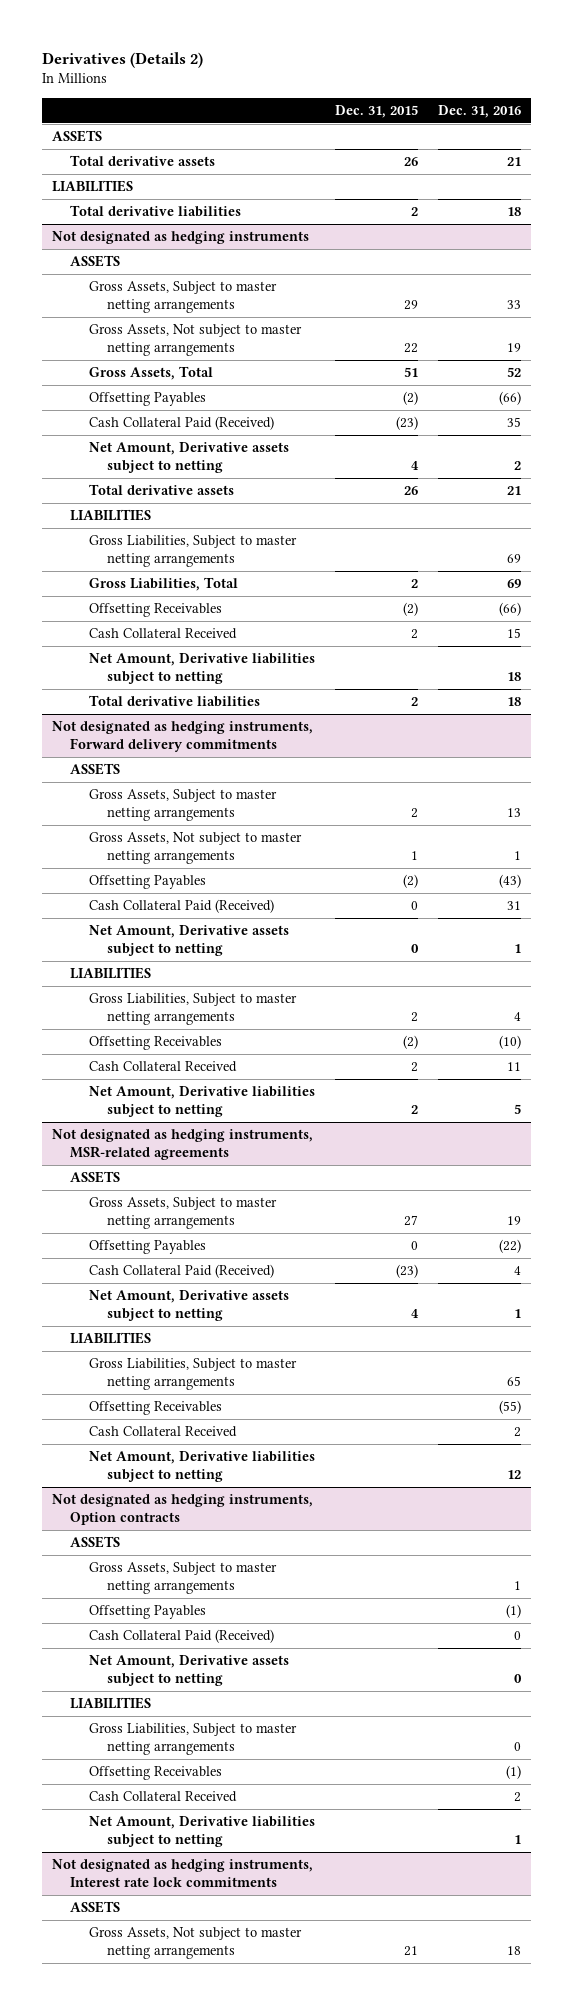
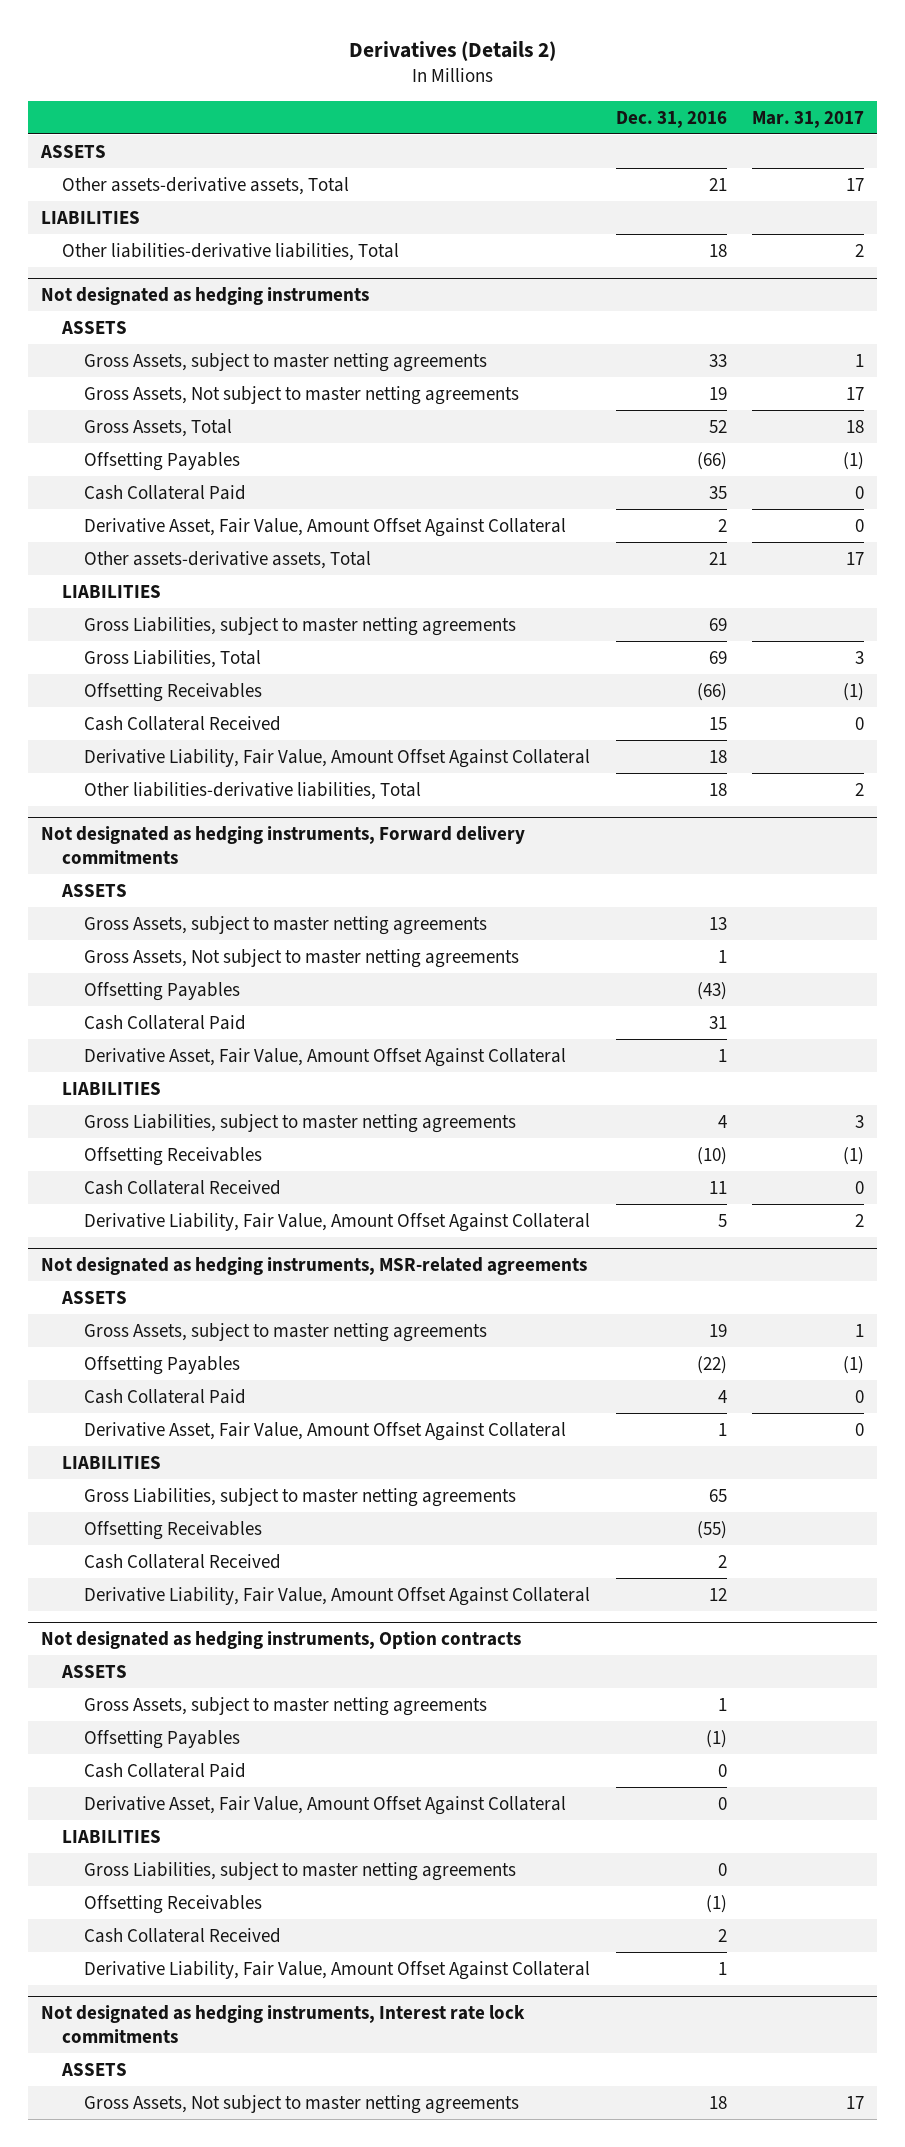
- | Dec. 31, 2015 | Dec. 31, 2016
+ | Dec. 31, 2016 | Mar. 31, 2017
- Total derivative assets | 26 | 21
+ Other assets-derivative assets, Total | 21 | 17
- Total derivative liabilities | 2 | 18
+ Other liabilities-derivative liabilities, Total | 18 | 2
@ Not designated as hedging instruments
- Gross Assets, Subject to master netting arrangements | 29 | 33
- Gross Assets, Not subject to master netting arrangements | 22 | 19
+ Gross Assets, subject to master netting agreements | 33 | 1
+ Gross Assets, Not subject to master netting agreements | 19 | 17
- Cash Collateral Paid (Received) | (23) | 35
- Net Amount, Derivative assets subject to netting | 4 | 2
- Total derivative assets | 26 | 21
+ Cash Collateral Paid | 35 | 0
+ Derivative Asset, Fair Value, Amount Offset Against Collateral | 2 | 0
+ Other assets-derivative assets, Total | 21 | 17
- Gross Liabilities, Subject to master netting arrangements | | 69
+ Gross Liabilities, subject to master netting agreements | 69 |
- Net Amount, Derivative liabilities subject to netting | | 18
- Total derivative liabilities | 2 | 18
+ Derivative Liability, Fair Value, Amount Offset Against Collateral | 18 |
+ Other liabilities-derivative liabilities, Total | 18 | 2
@ Not designated as hedging instruments, Forward delivery commitments
- Gross Assets, Subject to master netting arrangements | 2 | 13
- Gross Assets, Not subject to master netting arrangements | 1 | 1
+ Gross Assets, subject to master netting agreements | 13 |
+ Gross Assets, Not subject to master netting agreements | 1 |
- Cash Collateral Paid (Received) | 0 | 31
- Net Amount, Derivative assets subject to netting | 0 | 1
+ Cash Collateral Paid | 31 |
+ Derivative Asset, Fair Value, Amount Offset Against Collateral | 1 |
- Gross Liabilities, Subject to master netting arrangements | 2 | 4
+ Gross Liabilities, subject to master netting agreements | 4 | 3
- Net Amount, Derivative liabilities subject to netting | 2 | 5
+ Derivative Liability, Fair Value, Amount Offset Against Collateral | 5 | 2
@ Not designated as hedging instruments, MSR-related agreements
- Gross Assets, Subject to master netting arrangements | 27 | 19
+ Gross Assets, subject to master netting agreements | 19 | 1
- Cash Collateral Paid (Received) | (23) | 4
- Net Amount, Derivative assets subject to netting | 4 | 1
+ Cash Collateral Paid | 4 | 0
+ Derivative Asset, Fair Value, Amount Offset Against Collateral | 1 | 0
- Gross Liabilities, Subject to master netting arrangements | | 65
+ Gross Liabilities, subject to master netting agreements | 65 |
- Net Amount, Derivative liabilities subject to netting | | 12
+ Derivative Liability, Fair Value, Amount Offset Against Collateral | 12 |
@ Not designated as hedging instruments, Option contracts
- Gross Assets, Subject to master netting arrangements | | 1
+ Gross Assets, subject to master netting agreements | 1 |
- Cash Collateral Paid (Received) | | 0
- Net Amount, Derivative assets subject to netting | | 0
+ Cash Collateral Paid | 0 |
+ Derivative Asset, Fair Value, Amount Offset Against Collateral | 0 |
- Gross Liabilities, Subject to master netting arrangements | | 0
+ Gross Liabilities, subject to master netting agreements | 0 |
- Net Amount, Derivative liabilities subject to netting | | 1
+ Derivative Liability, Fair Value, Amount Offset Against Collateral | 1 |
@ Not designated as hedging instruments, Interest rate lock commitments
- Gross Assets, Not subject to master netting arrangements | 21 | 18
+ Gross Assets, Not subject to master netting agreements | 18 | 17

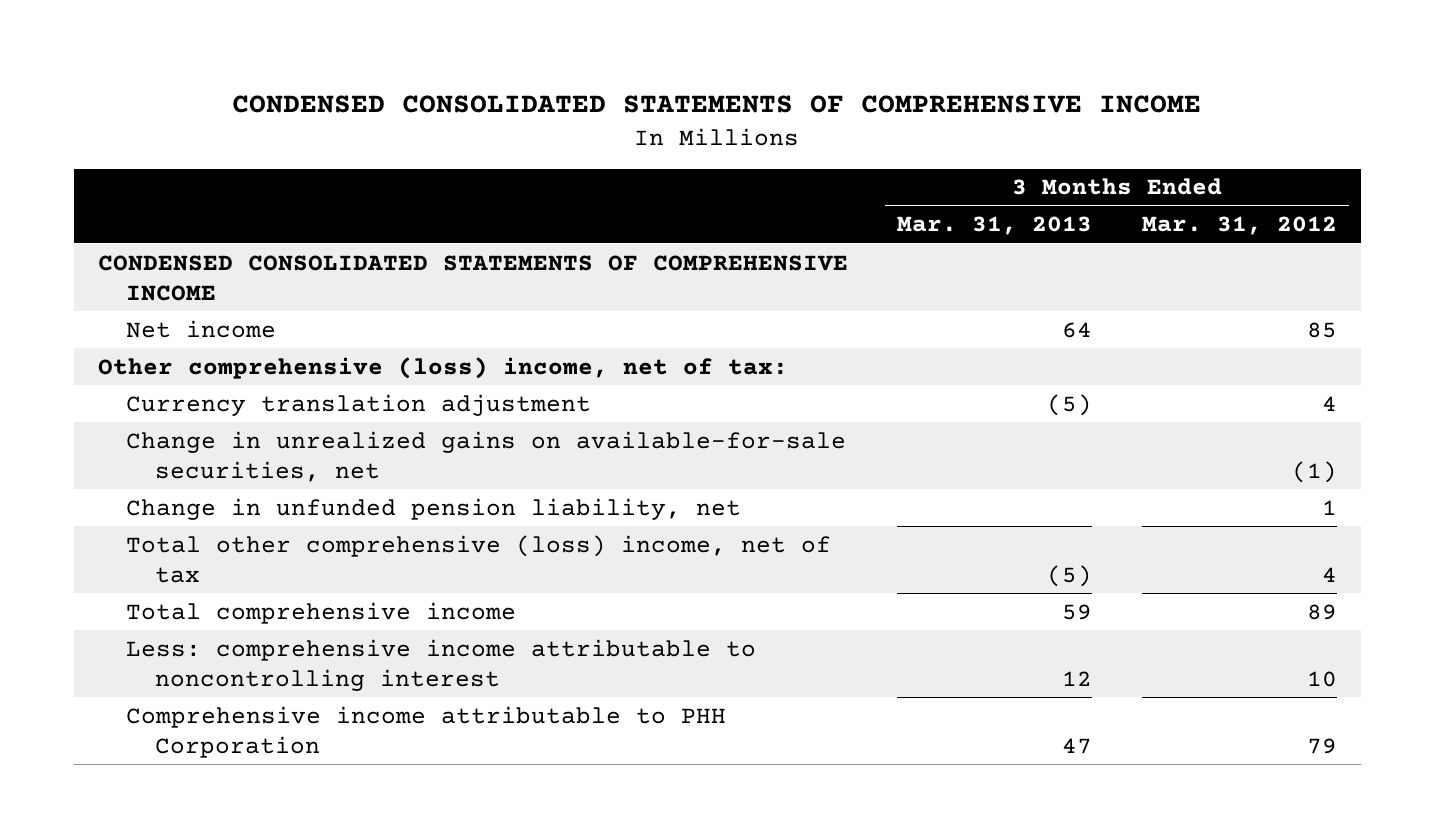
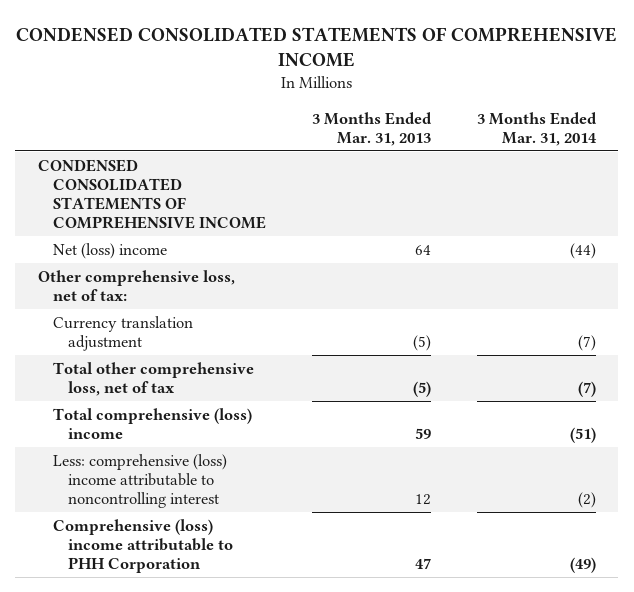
- | 3 Months Ended Mar. 31, 2013 | 3 Months Ended Mar. 31, 2012
+ | 3 Months Ended Mar. 31, 2013 | 3 Months Ended Mar. 31, 2014
- Net income | 64 | 85
- Other comprehensive (loss) income, net of tax:
+ Net (loss) income | 64 | (44)
+ Other comprehensive loss, net of tax:
- Change in unrealized gains on available-for-sale securities, net | | (1)
- Change in unfunded pension liability, net | | 1
- Total other comprehensive (loss) income, net of tax | (5) | 4
- Total comprehensive income | 59 | 89
- Less: comprehensive income attributable to noncontrolling interest | 12 | 10
- Comprehensive income attributable to PHH Corporation | 47 | 79
+ Total other comprehensive loss, net of tax | (5) | (7)
+ Total comprehensive (loss) income | 59 | (51)
+ Less: comprehensive (loss) income attributable to noncontrolling interest | 12 | (2)
+ Comprehensive (loss) income attributable to PHH Corporation | 47 | (49)

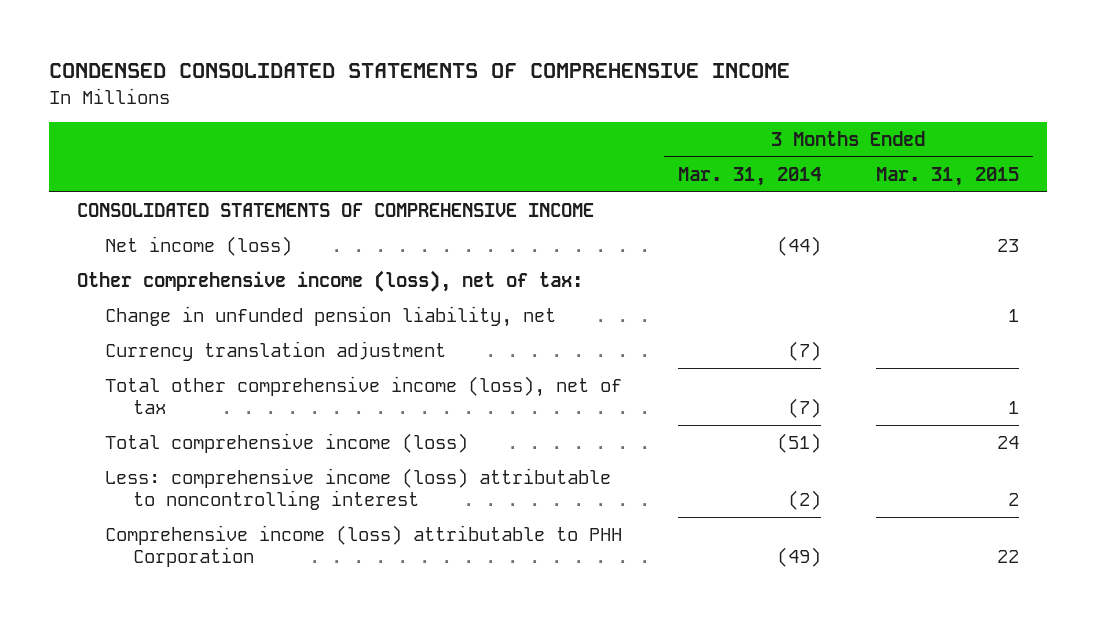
- | 3 Months Ended Mar. 31, 2013 | 3 Months Ended Mar. 31, 2014
+ | 3 Months Ended Mar. 31, 2014 | 3 Months Ended Mar. 31, 2015
- CONDENSED CONSOLIDATED STATEMENTS OF COMPREHENSIVE INCOME
- Net (loss) income | 64 | (44)
- Other comprehensive loss, net of tax:
+ CONSOLIDATED STATEMENTS OF COMPREHENSIVE INCOME
+ Net income (loss) | (44) | 23
+ Other comprehensive income (loss), net of tax:
+ Change in unfunded pension liability, net | | 1
- Total other comprehensive loss, net of tax | (5) | (7)
- Total comprehensive (loss) income | 59 | (51)
- Less: comprehensive (loss) income attributable to noncontrolling interest | 12 | (2)
- Comprehensive (loss) income attributable to PHH Corporation | 47 | (49)
+ Total other comprehensive income (loss), net of tax | (7) | 1
+ Total comprehensive income (loss) | (51) | 24
+ Less: comprehensive income (loss) attributable to noncontrolling interest | (2) | 2
+ Comprehensive income (loss) attributable to PHH Corporation | (49) | 22

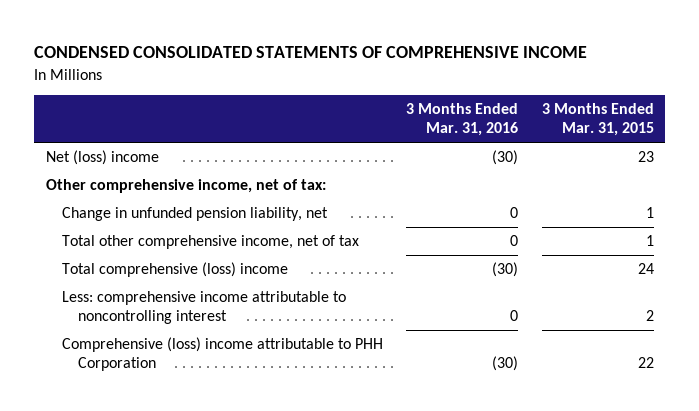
- | 3 Months Ended Mar. 31, 2014 | 3 Months Ended Mar. 31, 2015
+ | 3 Months Ended Mar. 31, 2016 | 3 Months Ended Mar. 31, 2015
- CONSOLIDATED STATEMENTS OF COMPREHENSIVE INCOME
- Net income (loss) | (44) | 23
- Other comprehensive income (loss), net of tax:
+ Net (loss) income | (30) | 23
+ Other comprehensive income, net of tax:
- Currency translation adjustment | (7) |
- Total other comprehensive income (loss), net of tax | (7) | 1
- Total comprehensive income (loss) | (51) | 24
- Less: comprehensive income (loss) attributable to noncontrolling interest | (2) | 2
- Comprehensive income (loss) attributable to PHH Corporation | (49) | 22
+ Total other comprehensive income, net of tax | 0 | 1
+ Total comprehensive (loss) income | (30) | 24
+ Less: comprehensive income attributable to noncontrolling interest | 0 | 2
+ Comprehensive (loss) income attributable to PHH Corporation | (30) | 22

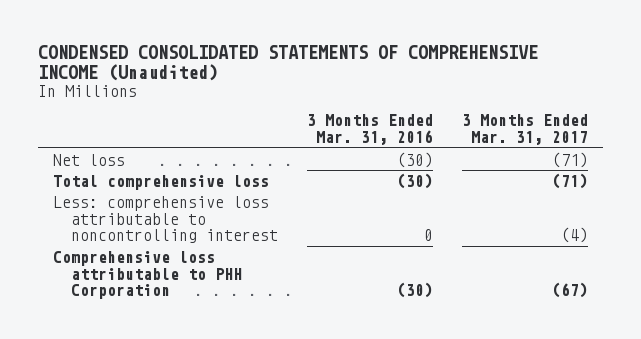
- CONDENSED CONSOLIDATED STATEMENTS OF COMPREHENSIVE INCOME
+ CONDENSED CONSOLIDATED STATEMENTS OF COMPREHENSIVE INCOME (Unaudited)
- | 3 Months Ended Mar. 31, 2016 | 3 Months Ended Mar. 31, 2015
+ | 3 Months Ended Mar. 31, 2016 | 3 Months Ended Mar. 31, 2017
- Net (loss) income | (30) | 23
- Other comprehensive income, net of tax:
- Change in unfunded pension liability, net | 0 | 1
- Total other comprehensive income, net of tax | 0 | 1
- Total comprehensive (loss) income | (30) | 24
- Less: comprehensive income attributable to noncontrolling interest | 0 | 2
- Comprehensive (loss) income attributable to PHH Corporation | (30) | 22
+ Net loss | (30) | (71)
+ Total comprehensive loss | (30) | (71)
+ Less: comprehensive loss attributable to noncontrolling interest | 0 | (4)
+ Comprehensive loss attributable to PHH Corporation | (30) | (67)

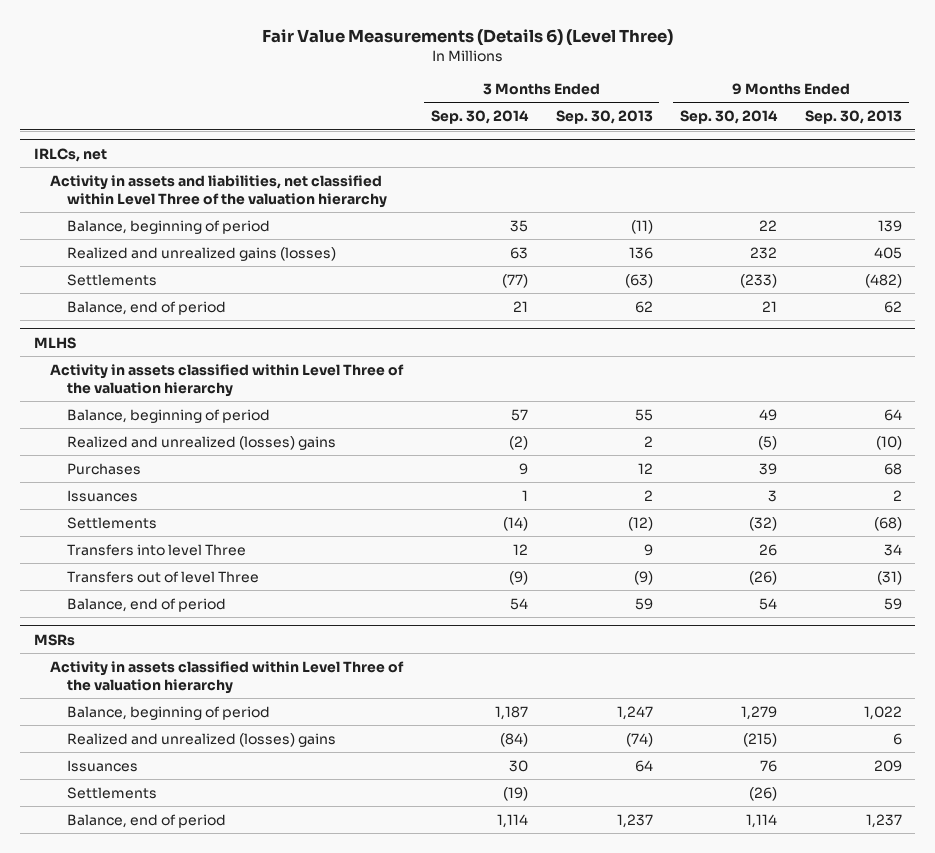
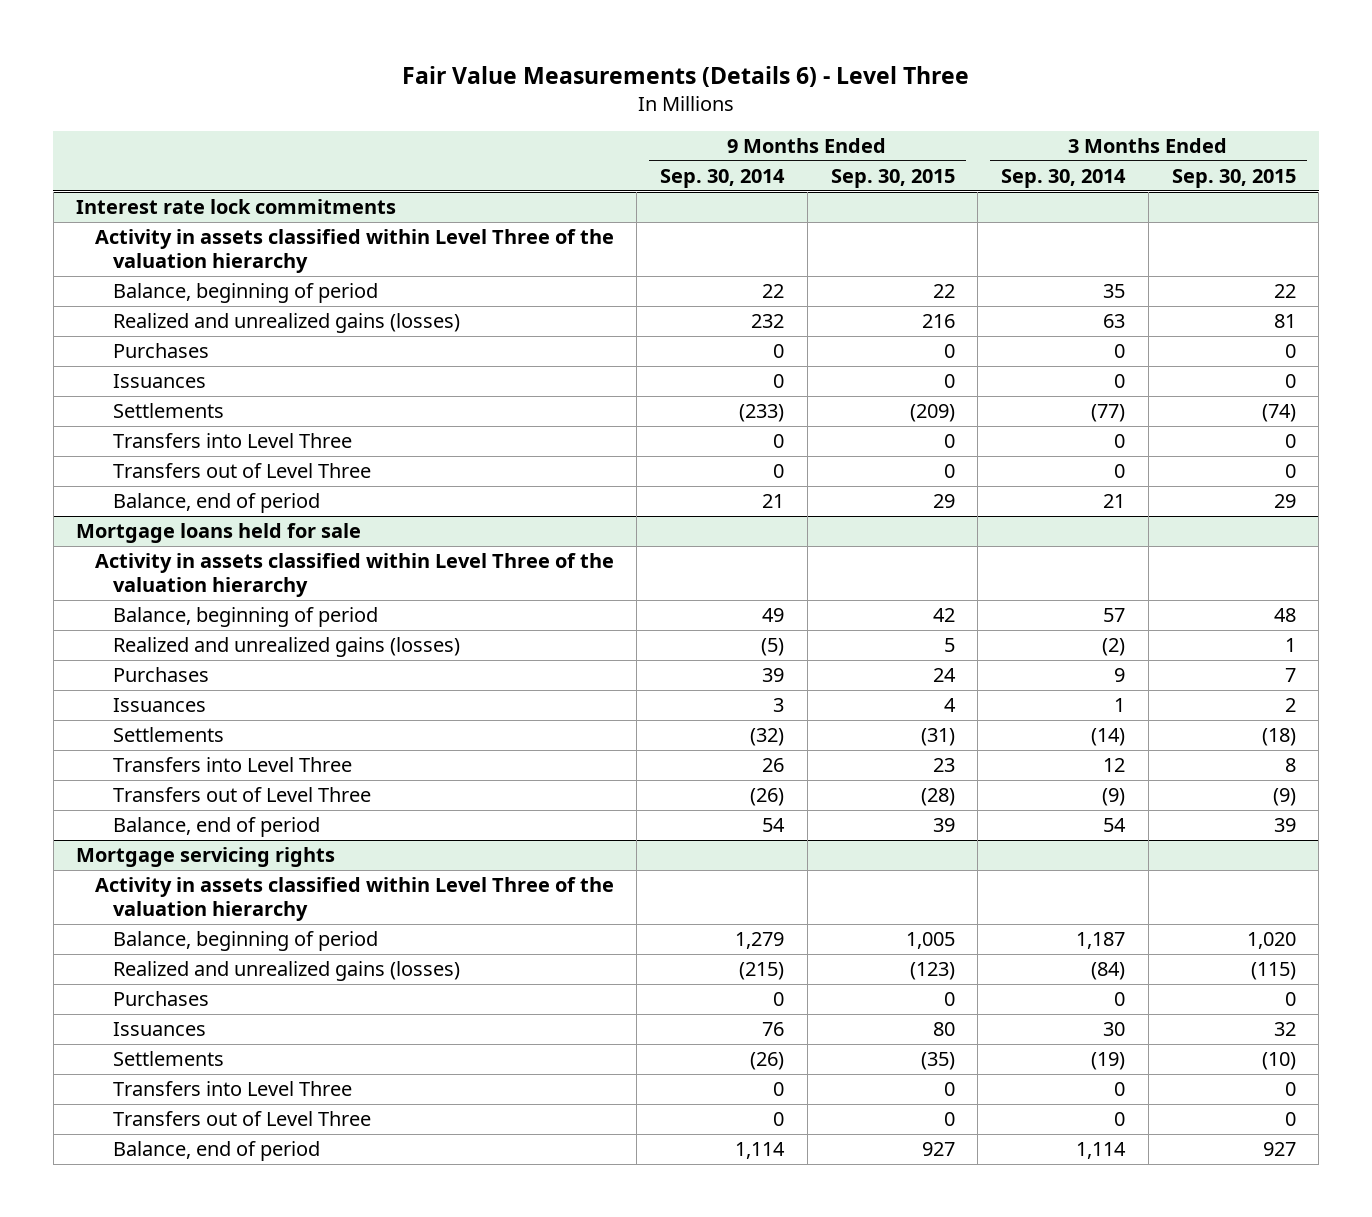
- Fair Value Measurements (Details 6) (Level Three)
+ Fair Value Measurements (Details 6) - Level Three
- | 3 Months Ended Sep. 30, 2014 | 3 Months Ended Sep. 30, 2013 | 9 Months Ended Sep. 30, 2014 | 9 Months Ended Sep. 30, 2013
+ | 9 Months Ended Sep. 30, 2014 | 9 Months Ended Sep. 30, 2015 | 3 Months Ended Sep. 30, 2014 | 3 Months Ended Sep. 30, 2015
- IRLCs, net
- Activity in assets and liabilities, net classified within Level Three of the valuation hierarchy
+ Interest rate lock commitments
+ Activity in assets classified within Level Three of the valuation hierarchy
+ Purchases | 0 | 0 | 0 | 0
+ Issuances | 0 | 0 | 0 | 0
+ Transfers into Level Three | 0 | 0 | 0 | 0
+ Transfers out of Level Three | 0 | 0 | 0 | 0
- MLHS
+ Mortgage loans held for sale
- Realized and unrealized (losses) gains | (2) | 2 | (5) | (10)
+ Realized and unrealized gains (losses) | (5) | 5 | (2) | 1
- Transfers into level Three | 12 | 9 | 26 | 34
- Transfers out of level Three | (9) | (9) | (26) | (31)
+ Transfers into Level Three | 26 | 23 | 12 | 8
+ Transfers out of Level Three | (26) | (28) | (9) | (9)
- MSRs
+ Mortgage servicing rights
- Realized and unrealized (losses) gains | (84) | (74) | (215) | 6
+ Realized and unrealized gains (losses) | (215) | (123) | (84) | (115)
+ Purchases | 0 | 0 | 0 | 0
+ Transfers into Level Three | 0 | 0 | 0 | 0
+ Transfers out of Level Three | 0 | 0 | 0 | 0

